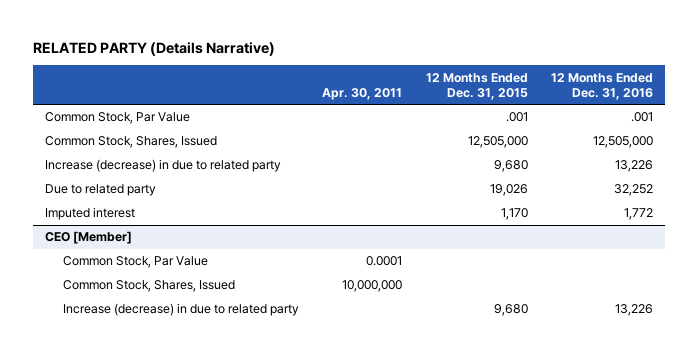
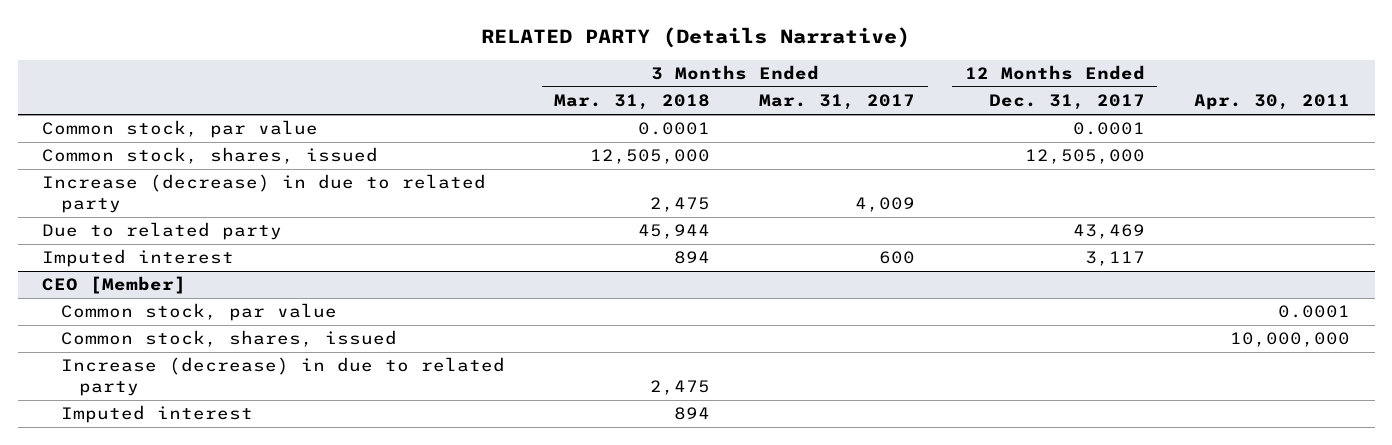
- | Apr. 30, 2011 | 12 Months Ended Dec. 31, 2015 | 12 Months Ended Dec. 31, 2016
+ | 3 Months Ended Mar. 31, 2018 | 3 Months Ended Mar. 31, 2017 | 12 Months Ended Dec. 31, 2017 | Apr. 30, 2011
- Common Stock, Par Value | | .001 | .001
- Common Stock, Shares, Issued | | 12,505,000 | 12,505,000
+ Common stock, par value | 0.0001 | | 0.0001 |
+ Common stock, shares, issued | 12,505,000 | | 12,505,000 |
@ CEO [Member]
- Common Stock, Par Value | 0.0001 | |
- Common Stock, Shares, Issued | 10,000,000 | |
+ Common stock, par value | | | | 0.0001
+ Common stock, shares, issued | | | | 10,000,000
+ Imputed interest | 894 | | |

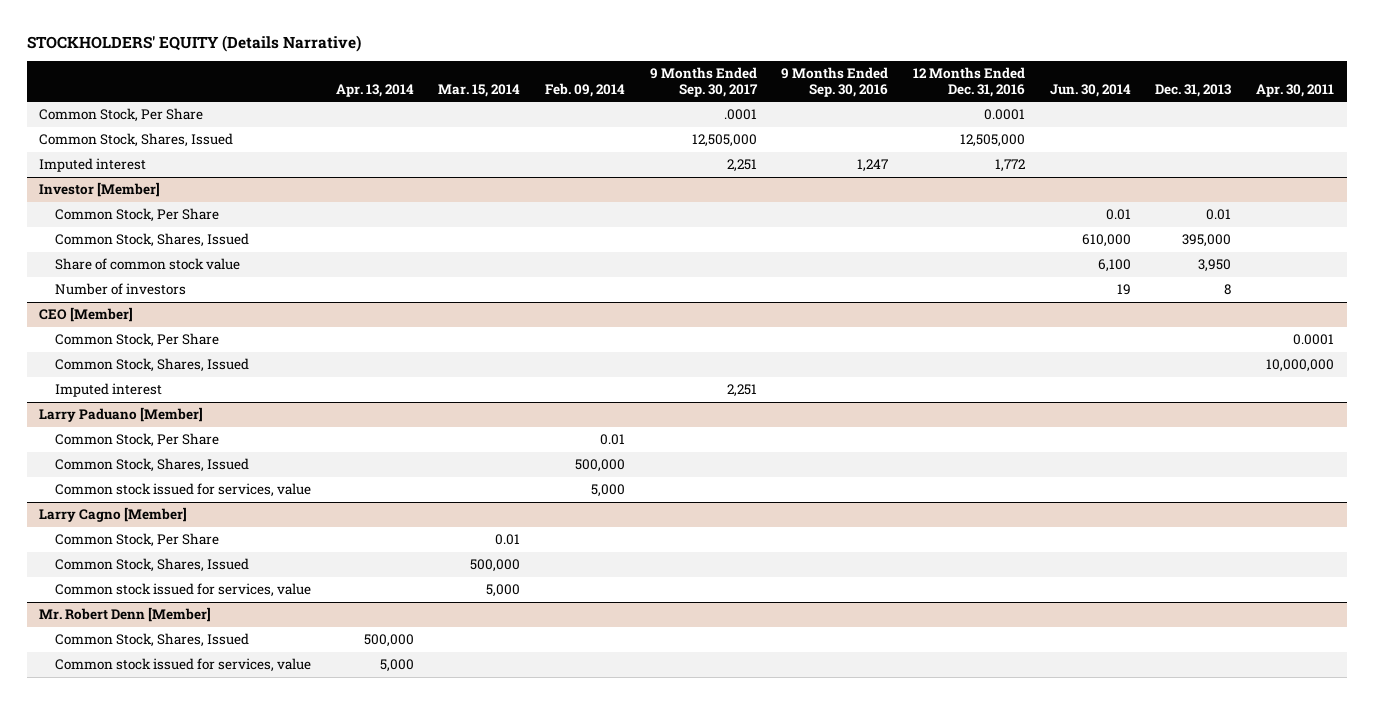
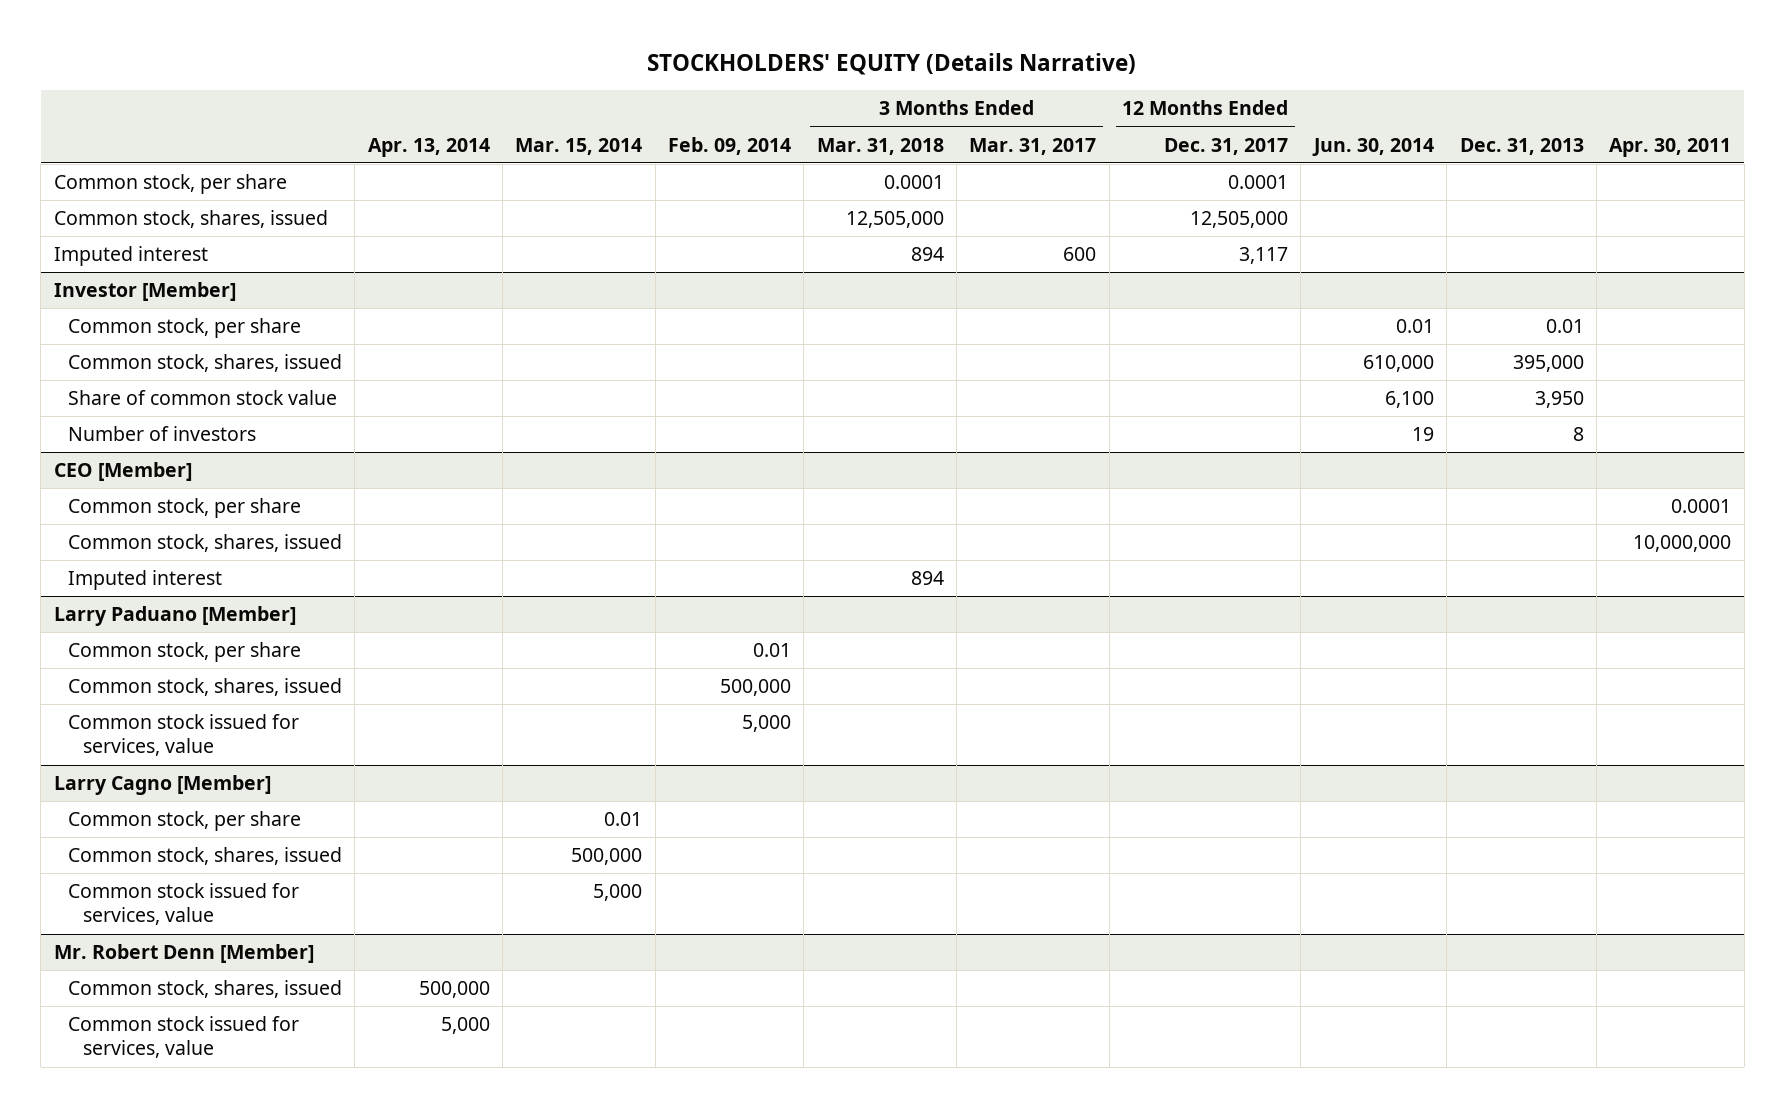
- | Apr. 13, 2014 | Mar. 15, 2014 | Feb. 09, 2014 | 9 Months Ended Sep. 30, 2017 | 9 Months Ended Sep. 30, 2016 | 12 Months Ended Dec. 31, 2016 | Jun. 30, 2014 | Dec. 31, 2013 | Apr. 30, 2011
+ | Apr. 13, 2014 | Mar. 15, 2014 | Feb. 09, 2014 | 3 Months Ended Mar. 31, 2018 | 3 Months Ended Mar. 31, 2017 | 12 Months Ended Dec. 31, 2017 | Jun. 30, 2014 | Dec. 31, 2013 | Apr. 30, 2011
- Common Stock, Per Share | | | | .0001 | | 0.0001 | | |
- Common Stock, Shares, Issued | | | | 12,505,000 | | 12,505,000 | | |
+ Common stock, per share | | | | 0.0001 | | 0.0001 | | |
+ Common stock, shares, issued | | | | 12,505,000 | | 12,505,000 | | |
@ Investor [Member]
- Common Stock, Per Share | | | | | | | 0.01 | 0.01 |
- Common Stock, Shares, Issued | | | | | | | 610,000 | 395,000 |
+ Common stock, per share | | | | | | | 0.01 | 0.01 |
+ Common stock, shares, issued | | | | | | | 610,000 | 395,000 |
@ CEO [Member]
- Common Stock, Per Share | | | | | | | | | 0.0001
- Common Stock, Shares, Issued | | | | | | | | | 10,000,000
+ Common stock, per share | | | | | | | | | 0.0001
+ Common stock, shares, issued | | | | | | | | | 10,000,000
@ Larry Paduano [Member]
- Common Stock, Per Share | | | 0.01 | | | | | |
- Common Stock, Shares, Issued | | | 500,000 | | | | | |
+ Common stock, per share | | | 0.01 | | | | | |
+ Common stock, shares, issued | | | 500,000 | | | | | |
@ Larry Cagno [Member]
- Common Stock, Per Share | | 0.01 | | | | | | |
- Common Stock, Shares, Issued | | 500,000 | | | | | | |
+ Common stock, per share | | 0.01 | | | | | | |
+ Common stock, shares, issued | | 500,000 | | | | | | |
@ Mr. Robert Denn [Member]
- Common Stock, Shares, Issued | 500,000 | | | | | | | |
+ Common stock, shares, issued | 500,000 | | | | | | | |

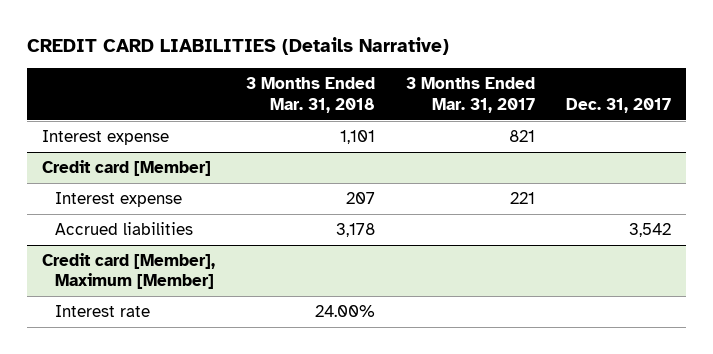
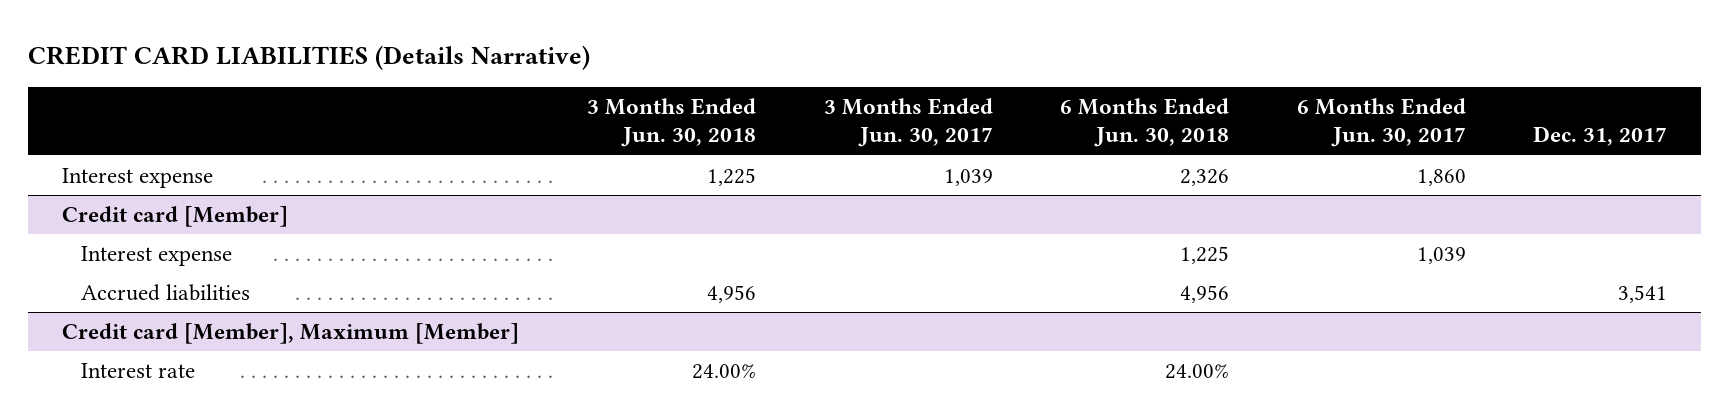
- | 3 Months Ended Mar. 31, 2018 | 3 Months Ended Mar. 31, 2017 | Dec. 31, 2017
+ | 3 Months Ended Jun. 30, 2018 | 3 Months Ended Jun. 30, 2017 | 6 Months Ended Jun. 30, 2018 | 6 Months Ended Jun. 30, 2017 | Dec. 31, 2017
@ Credit card [Member]
- Accrued liabilities | 3,178 | | 3,542
+ Accrued liabilities | 4,956 | | 4,956 | | 3,541

